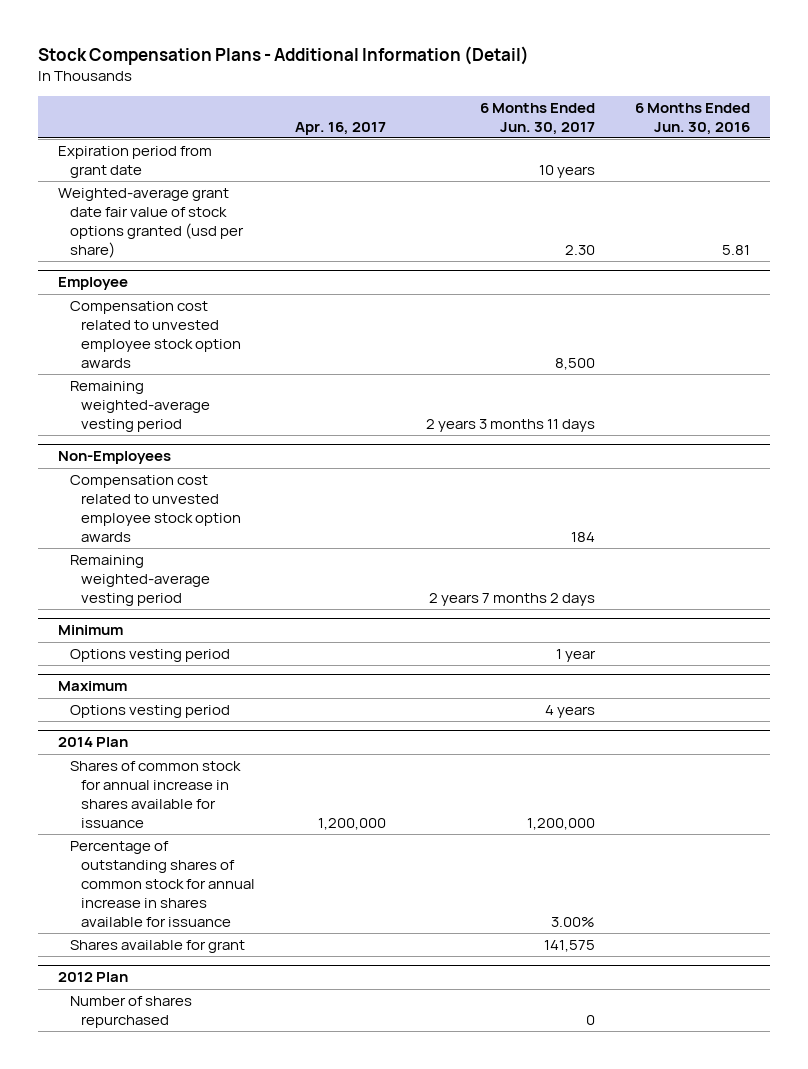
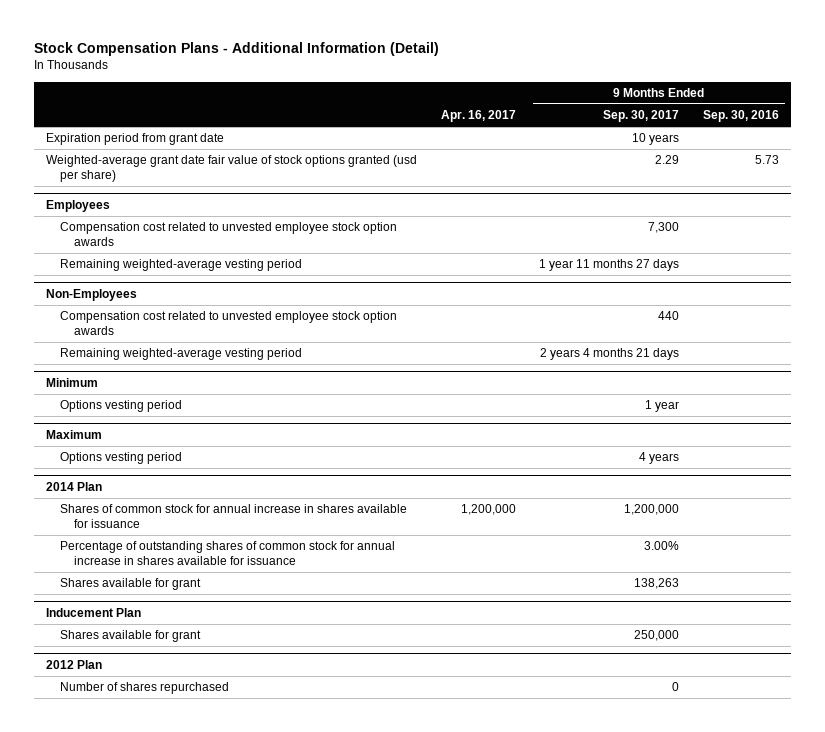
- | Apr. 16, 2017 | 6 Months Ended Jun. 30, 2017 | 6 Months Ended Jun. 30, 2016
+ | Apr. 16, 2017 | 9 Months Ended Sep. 30, 2017 | 9 Months Ended Sep. 30, 2016
- Employee
+ Employees
+ Inducement Plan
+ Shares available for grant | | 250,000 |

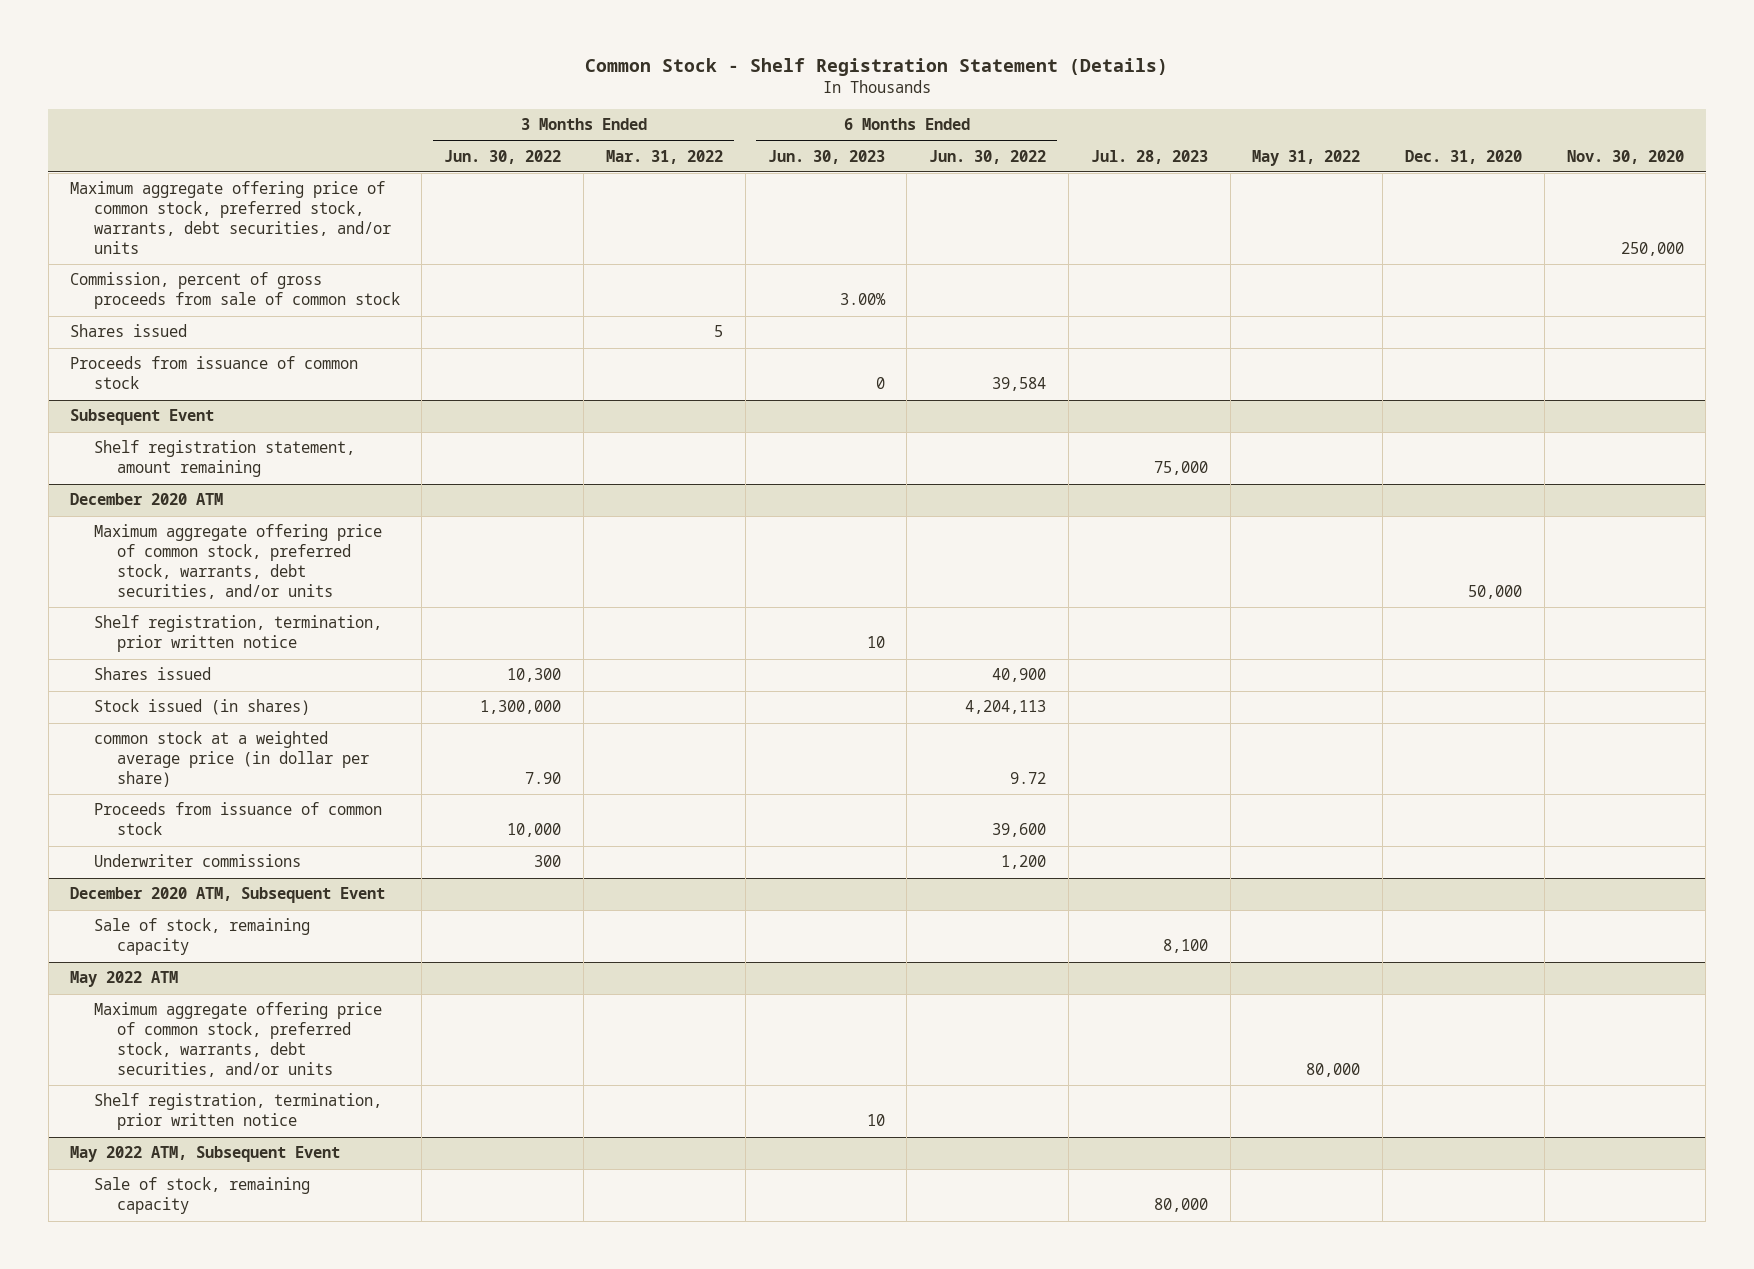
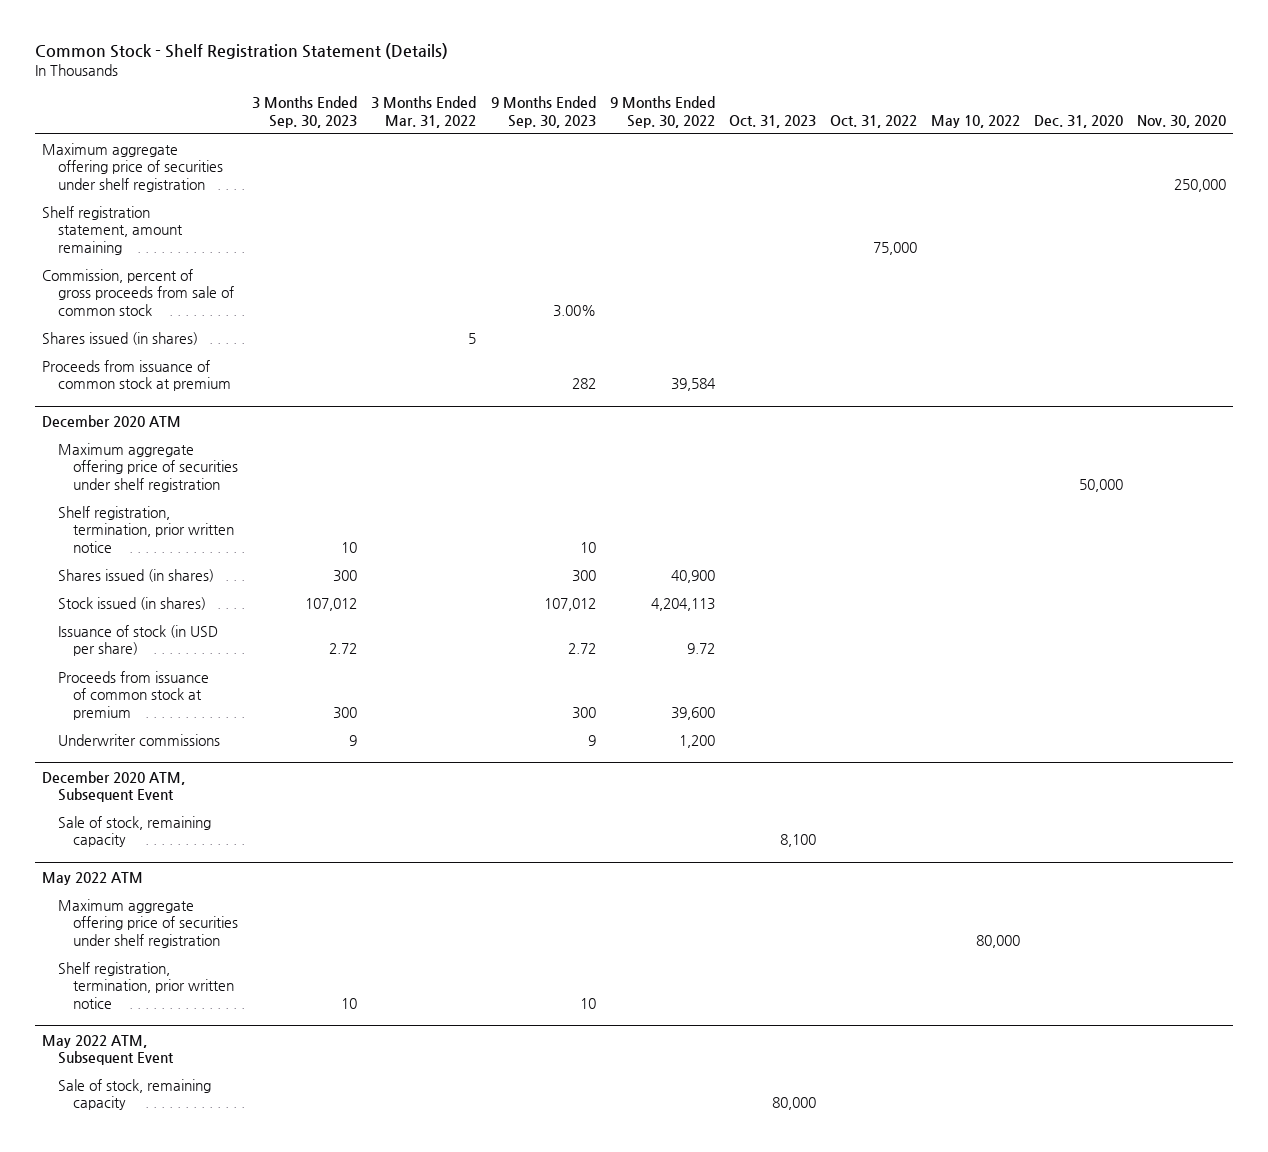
- | 3 Months Ended Jun. 30, 2022 | 3 Months Ended Mar. 31, 2022 | 6 Months Ended Jun. 30, 2023 | 6 Months Ended Jun. 30, 2022 | Jul. 28, 2023 | May 31, 2022 | Dec. 31, 2020 | Nov. 30, 2020
+ | 3 Months Ended Sep. 30, 2023 | 3 Months Ended Mar. 31, 2022 | 9 Months Ended Sep. 30, 2023 | 9 Months Ended Sep. 30, 2022 | Oct. 31, 2023 | Oct. 31, 2022 | May 10, 2022 | Dec. 31, 2020 | Nov. 30, 2020
- Maximum aggregate offering price of common stock, preferred stock, warrants, debt securities, and/or units | | | | | | | | 250,000
+ Maximum aggregate offering price of securities under shelf registration | | | | | | | | | 250,000
+ Shelf registration statement, amount remaining | | | | | | 75,000 | | |
- Shares issued | | 5 | | | | | |
- Proceeds from issuance of common stock | | | 0 | 39,584 | | | |
- Subsequent Event
- Shelf registration statement, amount remaining | | | | | 75,000 | | |
+ Shares issued (in shares) | | 5 | | | | | | |
+ Proceeds from issuance of common stock at premium | | | 282 | 39,584 | | | | |
@ December 2020 ATM
- Maximum aggregate offering price of common stock, preferred stock, warrants, debt securities, and/or units | | | | | | | 50,000 |
+ Maximum aggregate offering price of securities under shelf registration | | | | | | | | 50,000 |
- Shares issued | 10,300 | | | 40,900 | | | |
+ Shares issued (in shares) | 300 | | 300 | 40,900 | | | | |
- common stock at a weighted average price (in dollar per share) | 7.90 | | | 9.72 | | | |
- Proceeds from issuance of common stock | 10,000 | | | 39,600 | | | |
+ Issuance of stock (in USD per share) | 2.72 | | 2.72 | 9.72 | | | | |
+ Proceeds from issuance of common stock at premium | 300 | | 300 | 39,600 | | | | |
@ May 2022 ATM
- Maximum aggregate offering price of common stock, preferred stock, warrants, debt securities, and/or units | | | | | | 80,000 | |
+ Maximum aggregate offering price of securities under shelf registration | | | | | | | 80,000 | |

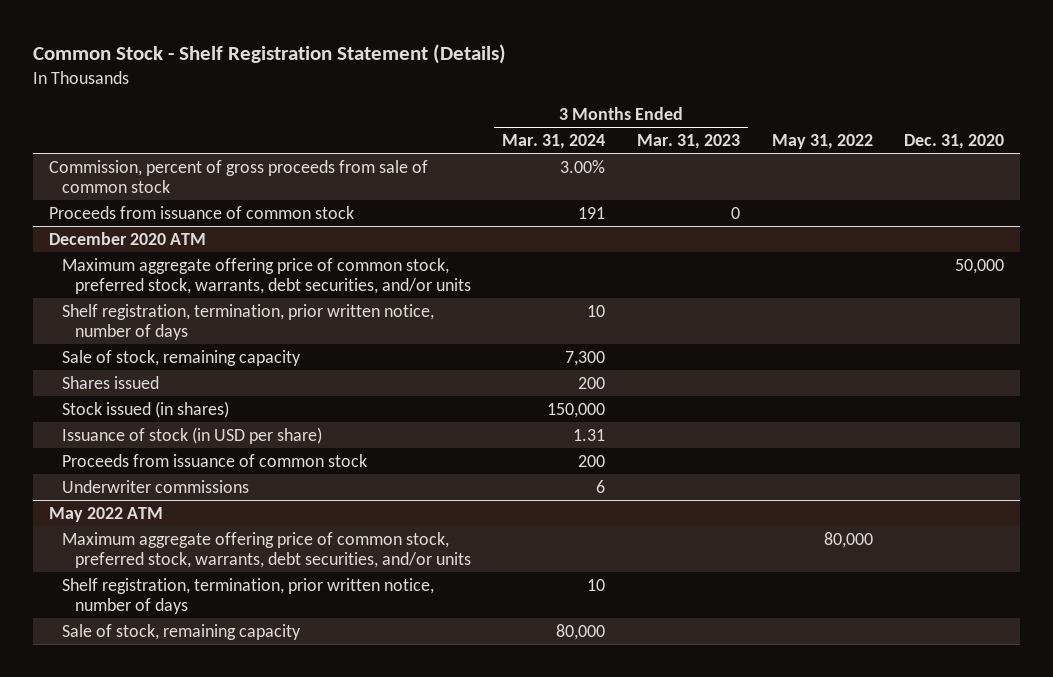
- | 3 Months Ended Sep. 30, 2023 | 3 Months Ended Mar. 31, 2022 | 9 Months Ended Sep. 30, 2023 | 9 Months Ended Sep. 30, 2022 | Oct. 31, 2023 | Oct. 31, 2022 | May 10, 2022 | Dec. 31, 2020 | Nov. 30, 2020
+ | 3 Months Ended Mar. 31, 2024 | 3 Months Ended Mar. 31, 2023 | May 31, 2022 | Dec. 31, 2020
- Maximum aggregate offering price of securities under shelf registration | | | | | | | | | 250,000
- Shelf registration statement, amount remaining | | | | | | 75,000 | | |
- Shares issued (in shares) | | 5 | | | | | | |
- Proceeds from issuance of common stock at premium | | | 282 | 39,584 | | | | |
+ Proceeds from issuance of common stock | 191 | 0 | |
@ December 2020 ATM
- Maximum aggregate offering price of securities under shelf registration | | | | | | | | 50,000 |
- Shelf registration, termination, prior written notice | 10 | | 10 | | | | | |
- Shares issued (in shares) | 300 | | 300 | 40,900 | | | | |
+ Maximum aggregate offering price of common stock, preferred stock, warrants, debt securities, and/or units | | | | 50,000
+ Shelf registration, termination, prior written notice, number of days | 10 | | |
+ Sale of stock, remaining capacity | 7,300 | | |
+ Shares issued | 200 | | |
- Proceeds from issuance of common stock at premium | 300 | | 300 | 39,600 | | | | |
+ Proceeds from issuance of common stock | 200 | | |
- December 2020 ATM, Subsequent Event
- Sale of stock, remaining capacity | | | | | 8,100 | | | |
@ May 2022 ATM
- Maximum aggregate offering price of securities under shelf registration | | | | | | | 80,000 | |
- Shelf registration, termination, prior written notice | 10 | | 10 | | | | | |
- May 2022 ATM, Subsequent Event
- Sale of stock, remaining capacity | | | | | 80,000 | | | |
@ May 2022 ATM
+ Maximum aggregate offering price of common stock, preferred stock, warrants, debt securities, and/or units | | | 80,000 |
+ Shelf registration, termination, prior written notice, number of days | 10 | | |
+ Sale of stock, remaining capacity | 80,000 | | |

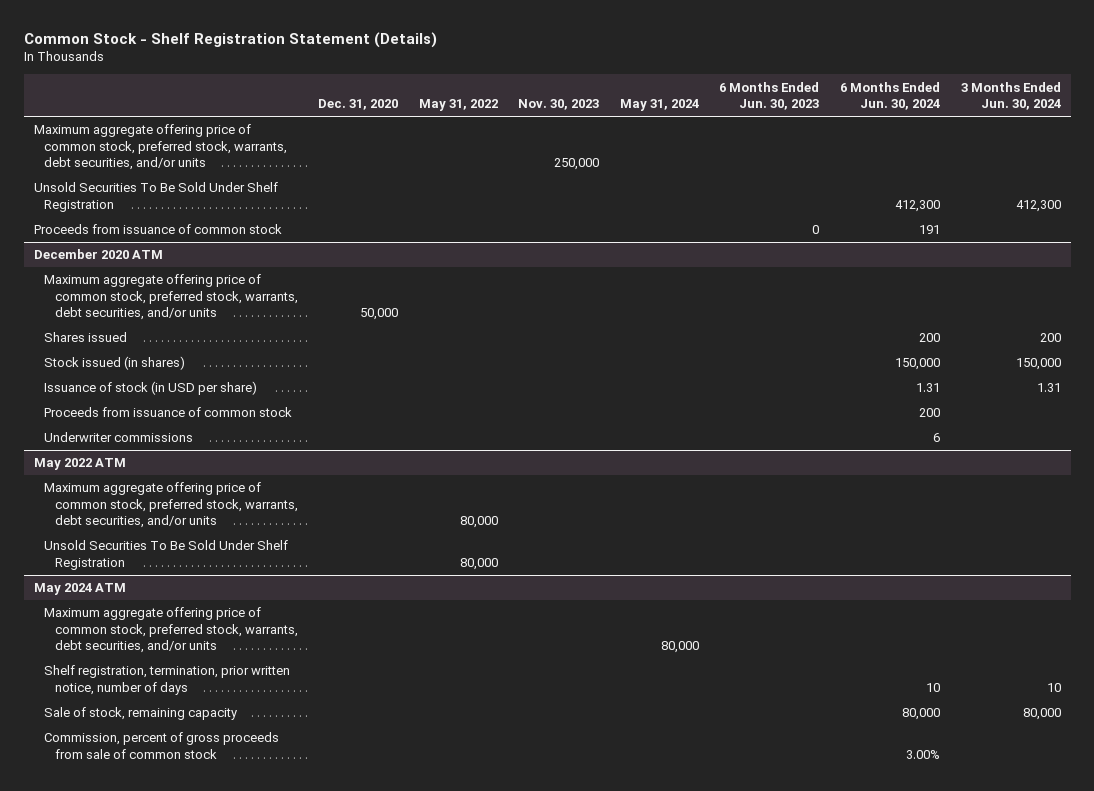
- | 3 Months Ended Mar. 31, 2024 | 3 Months Ended Mar. 31, 2023 | May 31, 2022 | Dec. 31, 2020
+ | Dec. 31, 2020 | May 31, 2022 | Nov. 30, 2023 | May 31, 2024 | 6 Months Ended Jun. 30, 2023 | 6 Months Ended Jun. 30, 2024 | 3 Months Ended Jun. 30, 2024
- Commission, percent of gross proceeds from sale of common stock | 3.00% | | |
+ Maximum aggregate offering price of common stock, preferred stock, warrants, debt securities, and/or units | | | 250,000 | | | |
+ Unsold Securities To Be Sold Under Shelf Registration | | | | | | 412,300 | 412,300
@ December 2020 ATM
- Shelf registration, termination, prior written notice, number of days | 10 | | |
- Sale of stock, remaining capacity | 7,300 | | |
@ May 2022 ATM
- Shelf registration, termination, prior written notice, number of days | 10 | | |
- Sale of stock, remaining capacity | 80,000 | | |
+ Unsold Securities To Be Sold Under Shelf Registration | | 80,000 | | | | |
+ May 2024 ATM
+ Maximum aggregate offering price of common stock, preferred stock, warrants, debt securities, and/or units | | | | 80,000 | | |
+ Shelf registration, termination, prior written notice, number of days | | | | | | 10 | 10
+ Sale of stock, remaining capacity | | | | | | 80,000 | 80,000
+ Commission, percent of gross proceeds from sale of common stock | | | | | | 3.00% |

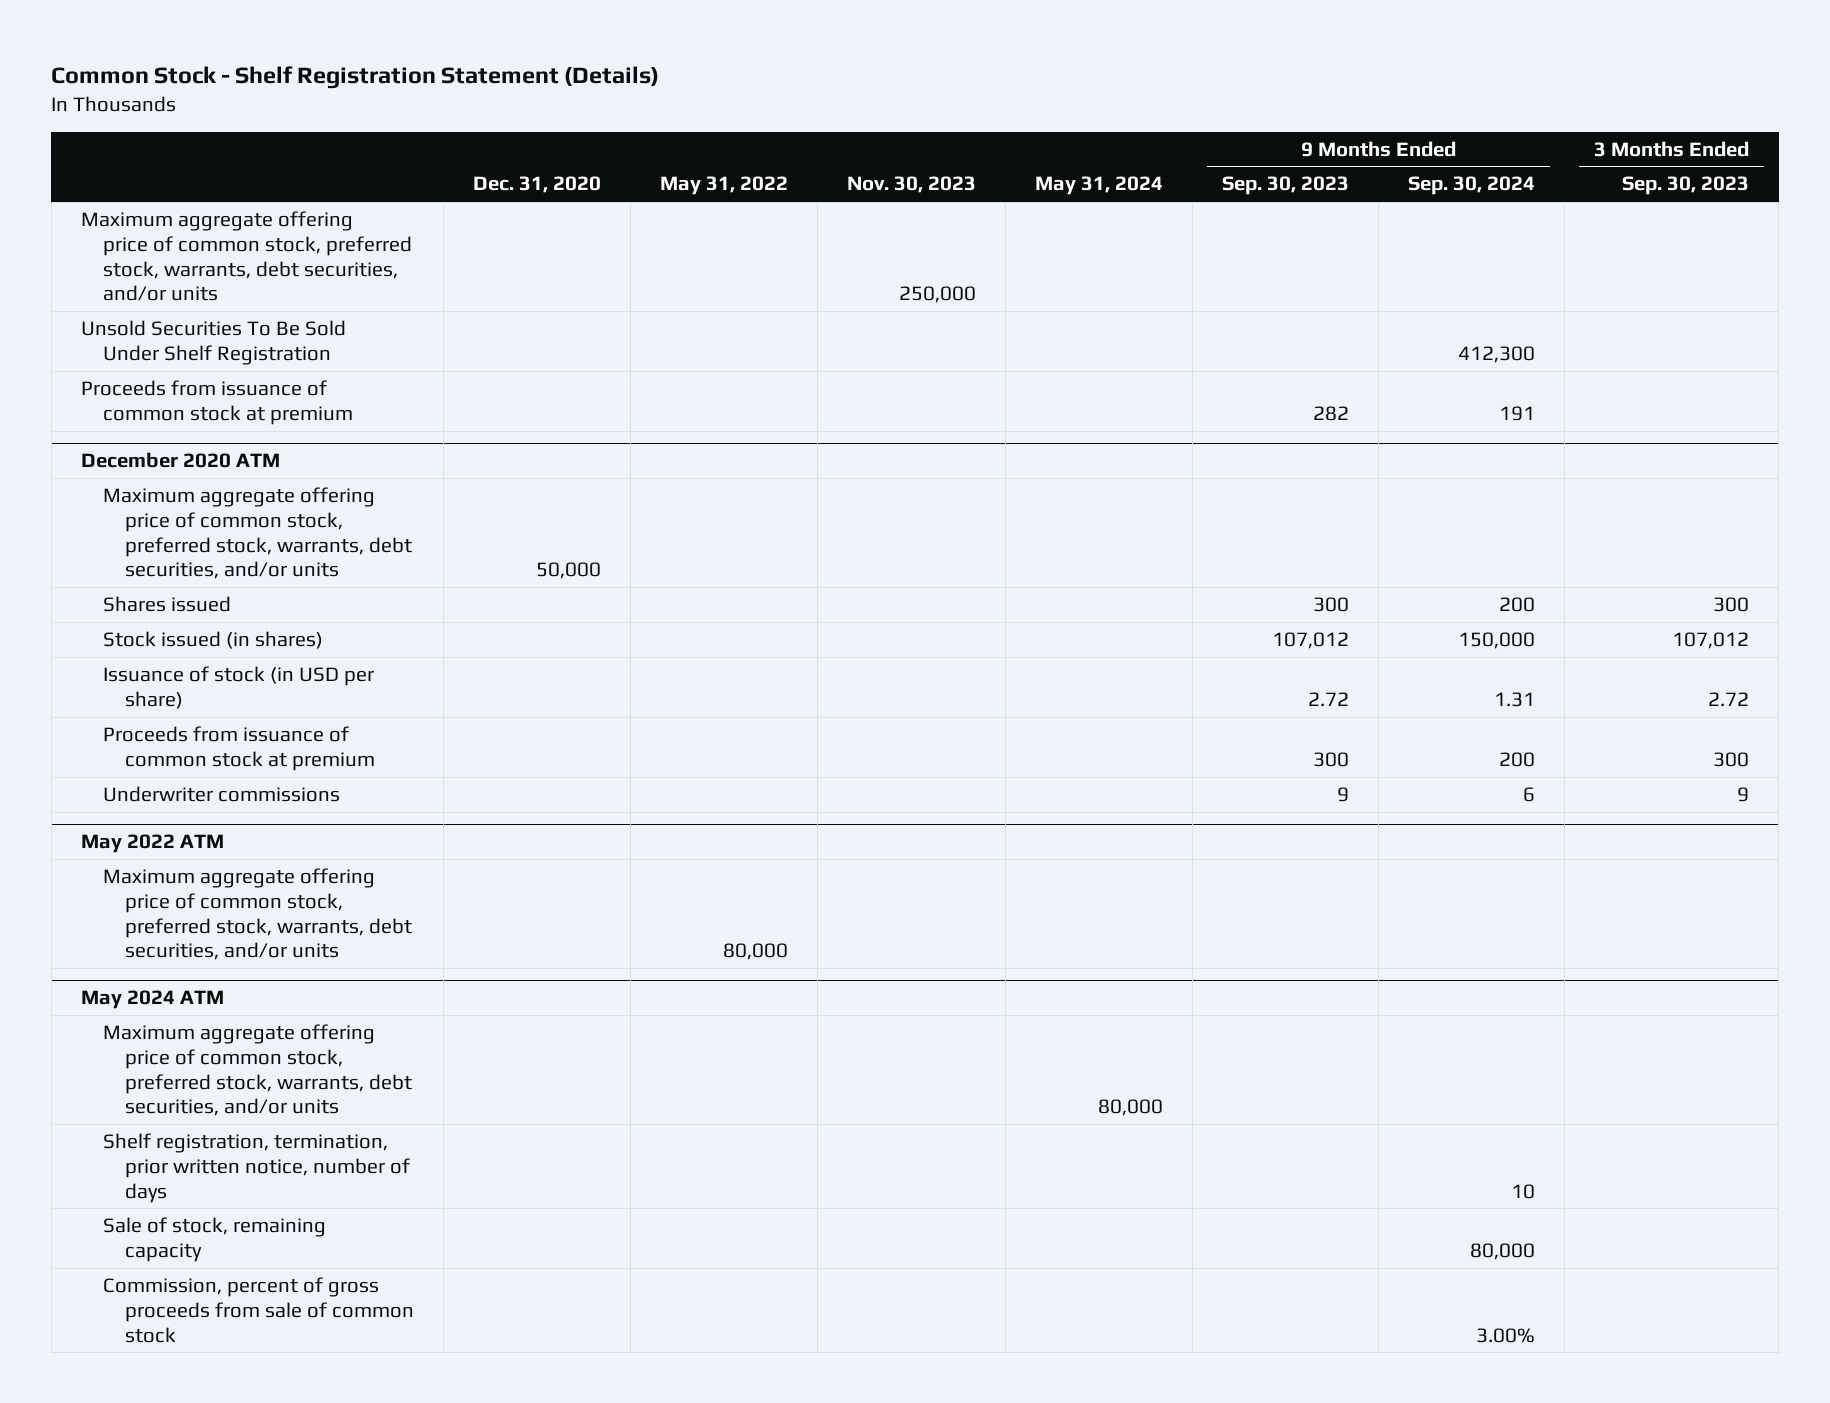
- | Dec. 31, 2020 | May 31, 2022 | Nov. 30, 2023 | May 31, 2024 | 6 Months Ended Jun. 30, 2023 | 6 Months Ended Jun. 30, 2024 | 3 Months Ended Jun. 30, 2024
+ | Dec. 31, 2020 | May 31, 2022 | Nov. 30, 2023 | May 31, 2024 | 9 Months Ended Sep. 30, 2023 | 9 Months Ended Sep. 30, 2024 | 3 Months Ended Sep. 30, 2023
- Proceeds from issuance of common stock | | | | | 0 | 191 |
+ Proceeds from issuance of common stock at premium | | | | | 282 | 191 |
@ December 2020 ATM
- Proceeds from issuance of common stock | | | | | | 200 |
+ Proceeds from issuance of common stock at premium | | | | | 300 | 200 | 300
@ May 2022 ATM
- Unsold Securities To Be Sold Under Shelf Registration | | 80,000 | | | | |

